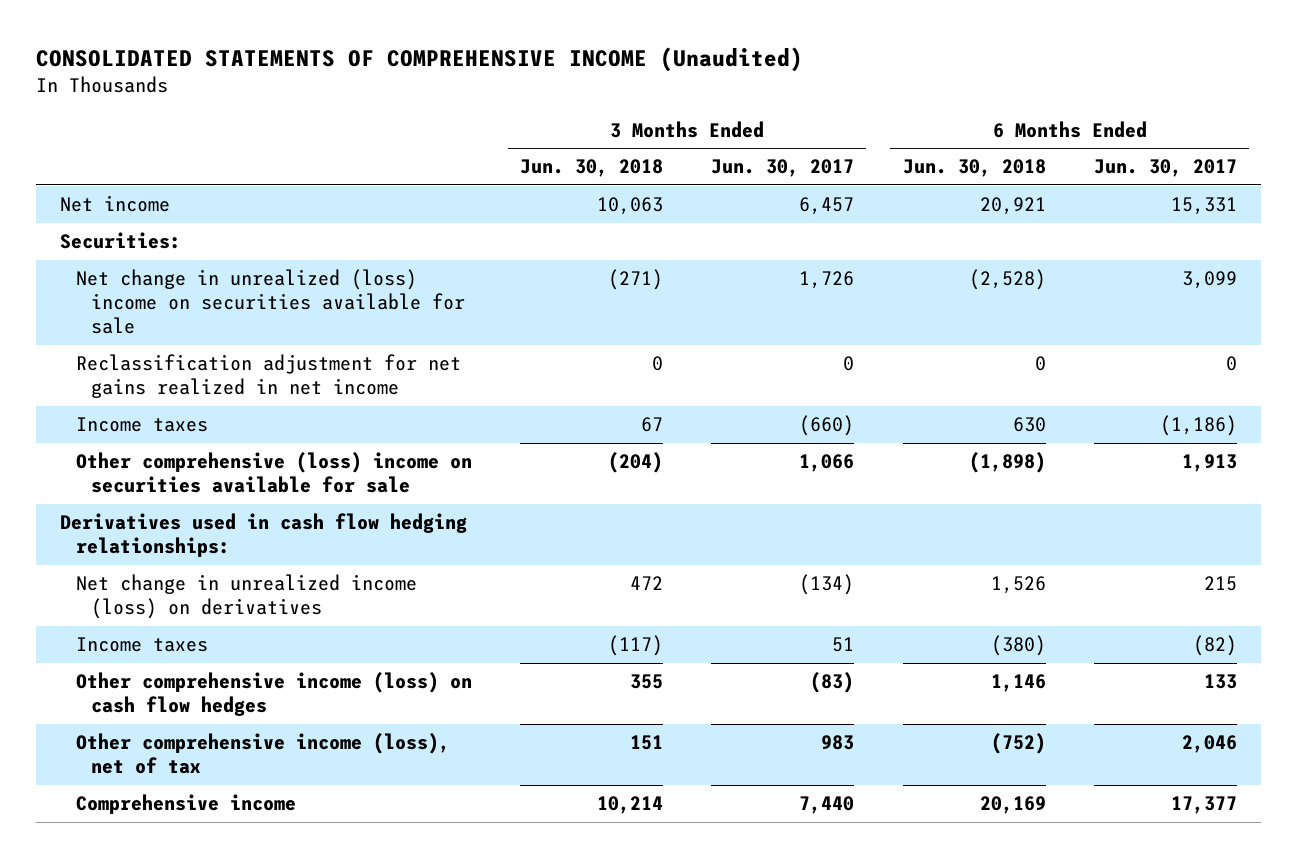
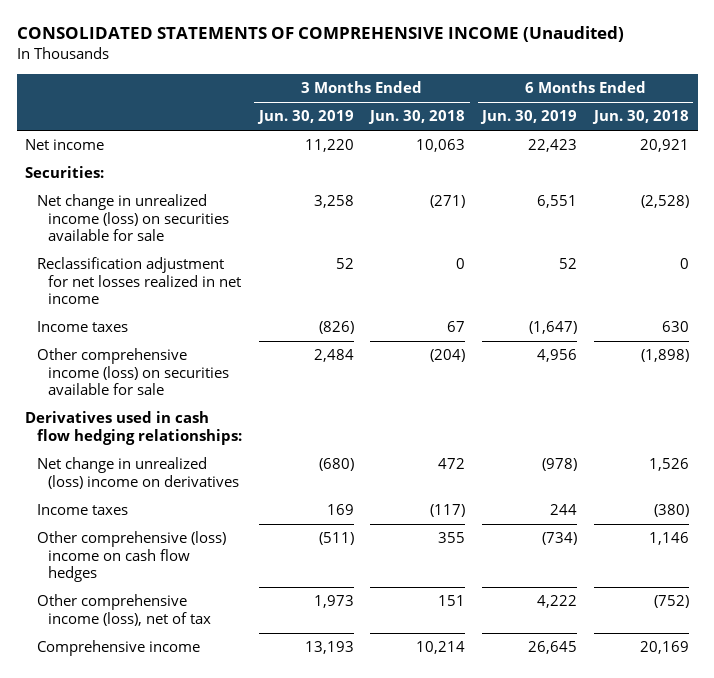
- | 3 Months Ended Jun. 30, 2018 | 3 Months Ended Jun. 30, 2017 | 6 Months Ended Jun. 30, 2018 | 6 Months Ended Jun. 30, 2017
+ | 3 Months Ended Jun. 30, 2019 | 3 Months Ended Jun. 30, 2018 | 6 Months Ended Jun. 30, 2019 | 6 Months Ended Jun. 30, 2018
- Net change in unrealized (loss) income on securities available for sale | (271) | 1,726 | (2,528) | 3,099
- Reclassification adjustment for net gains realized in net income | 0 | 0 | 0 | 0
+ Net change in unrealized income (loss) on securities available for sale | 3,258 | (271) | 6,551 | (2,528)
+ Reclassification adjustment for net losses realized in net income | 52 | 0 | 52 | 0
- Other comprehensive (loss) income on securities available for sale | (204) | 1,066 | (1,898) | 1,913
+ Other comprehensive income (loss) on securities available for sale | 2,484 | (204) | 4,956 | (1,898)
- Net change in unrealized income (loss) on derivatives | 472 | (134) | 1,526 | 215
+ Net change in unrealized (loss) income on derivatives | (680) | 472 | (978) | 1,526
- Other comprehensive income (loss) on cash flow hedges | 355 | (83) | 1,146 | 133
+ Other comprehensive (loss) income on cash flow hedges | (511) | 355 | (734) | 1,146

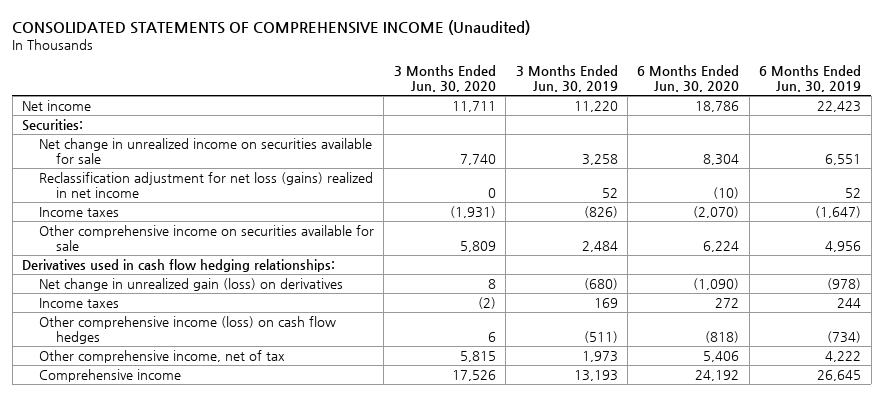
- | 3 Months Ended Jun. 30, 2019 | 3 Months Ended Jun. 30, 2018 | 6 Months Ended Jun. 30, 2019 | 6 Months Ended Jun. 30, 2018
+ | 3 Months Ended Jun. 30, 2020 | 3 Months Ended Jun. 30, 2019 | 6 Months Ended Jun. 30, 2020 | 6 Months Ended Jun. 30, 2019
- Net change in unrealized income (loss) on securities available for sale | 3,258 | (271) | 6,551 | (2,528)
- Reclassification adjustment for net losses realized in net income | 52 | 0 | 52 | 0
+ Net change in unrealized income on securities available for sale | 7,740 | 3,258 | 8,304 | 6,551
+ Reclassification adjustment for net loss (gains) realized in net income | 0 | 52 | (10) | 52
- Other comprehensive income (loss) on securities available for sale | 2,484 | (204) | 4,956 | (1,898)
+ Other comprehensive income on securities available for sale | 5,809 | 2,484 | 6,224 | 4,956
- Net change in unrealized (loss) income on derivatives | (680) | 472 | (978) | 1,526
+ Net change in unrealized gain (loss) on derivatives | 8 | (680) | (1,090) | (978)
- Other comprehensive (loss) income on cash flow hedges | (511) | 355 | (734) | 1,146
- Other comprehensive income (loss), net of tax | 1,973 | 151 | 4,222 | (752)
+ Other comprehensive income (loss) on cash flow hedges | 6 | (511) | (818) | (734)
+ Other comprehensive income, net of tax | 5,815 | 1,973 | 5,406 | 4,222

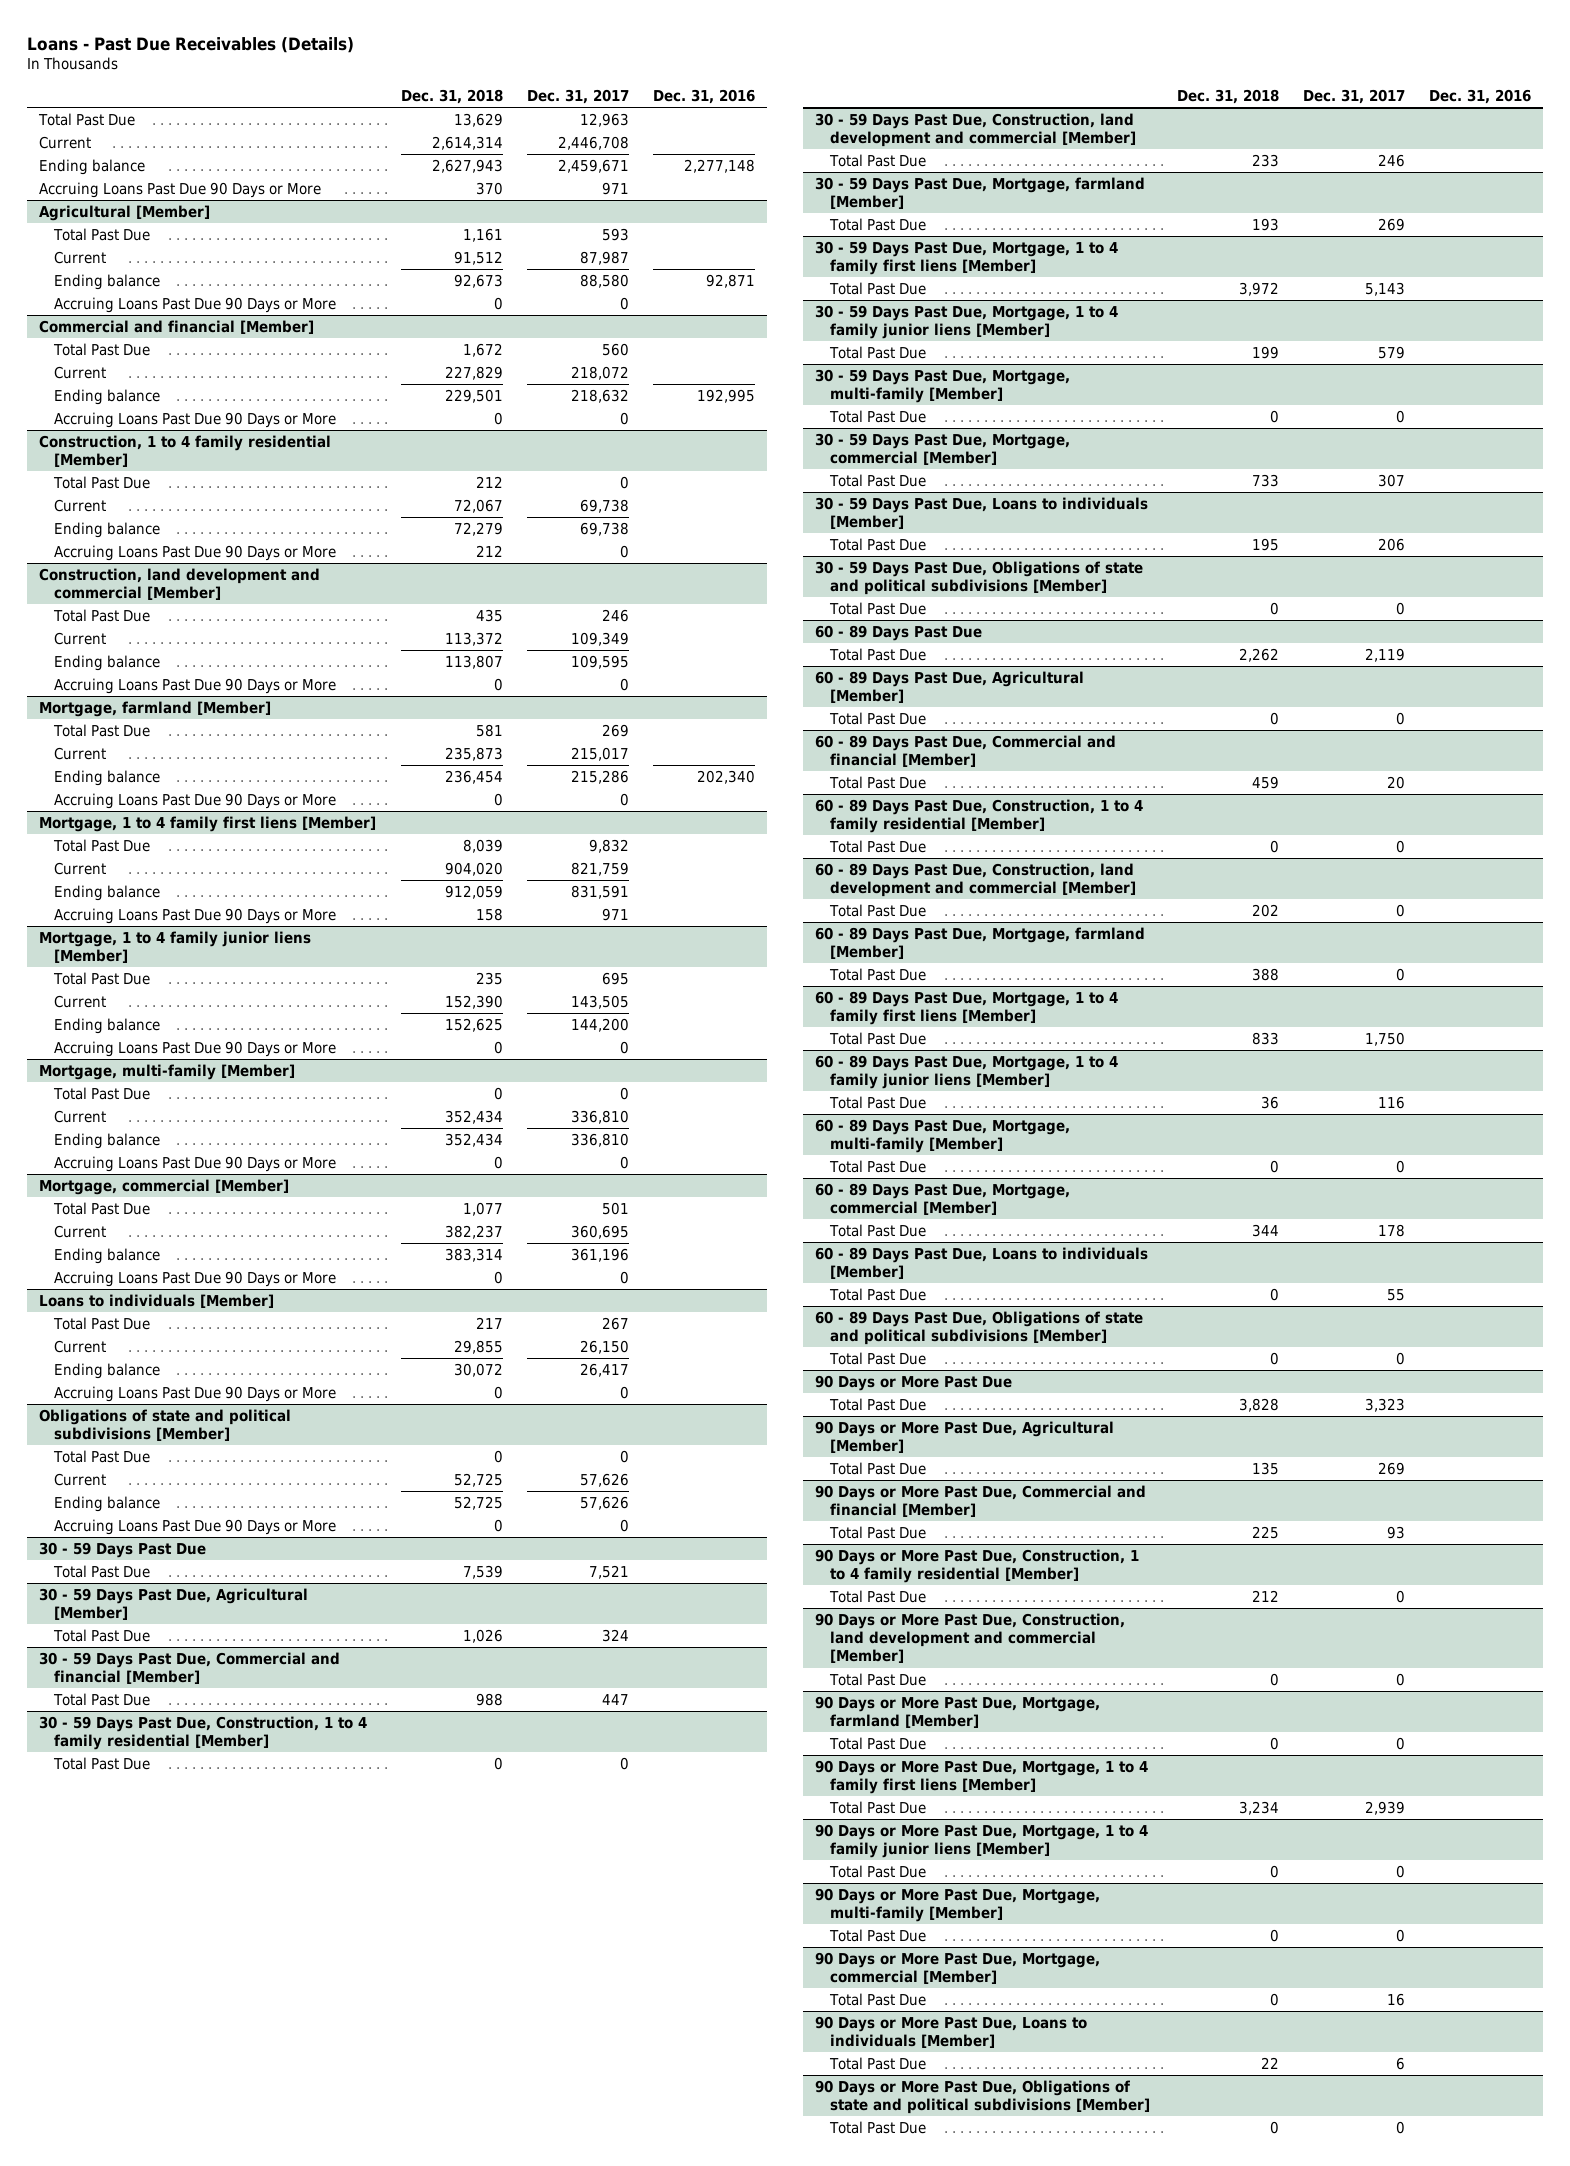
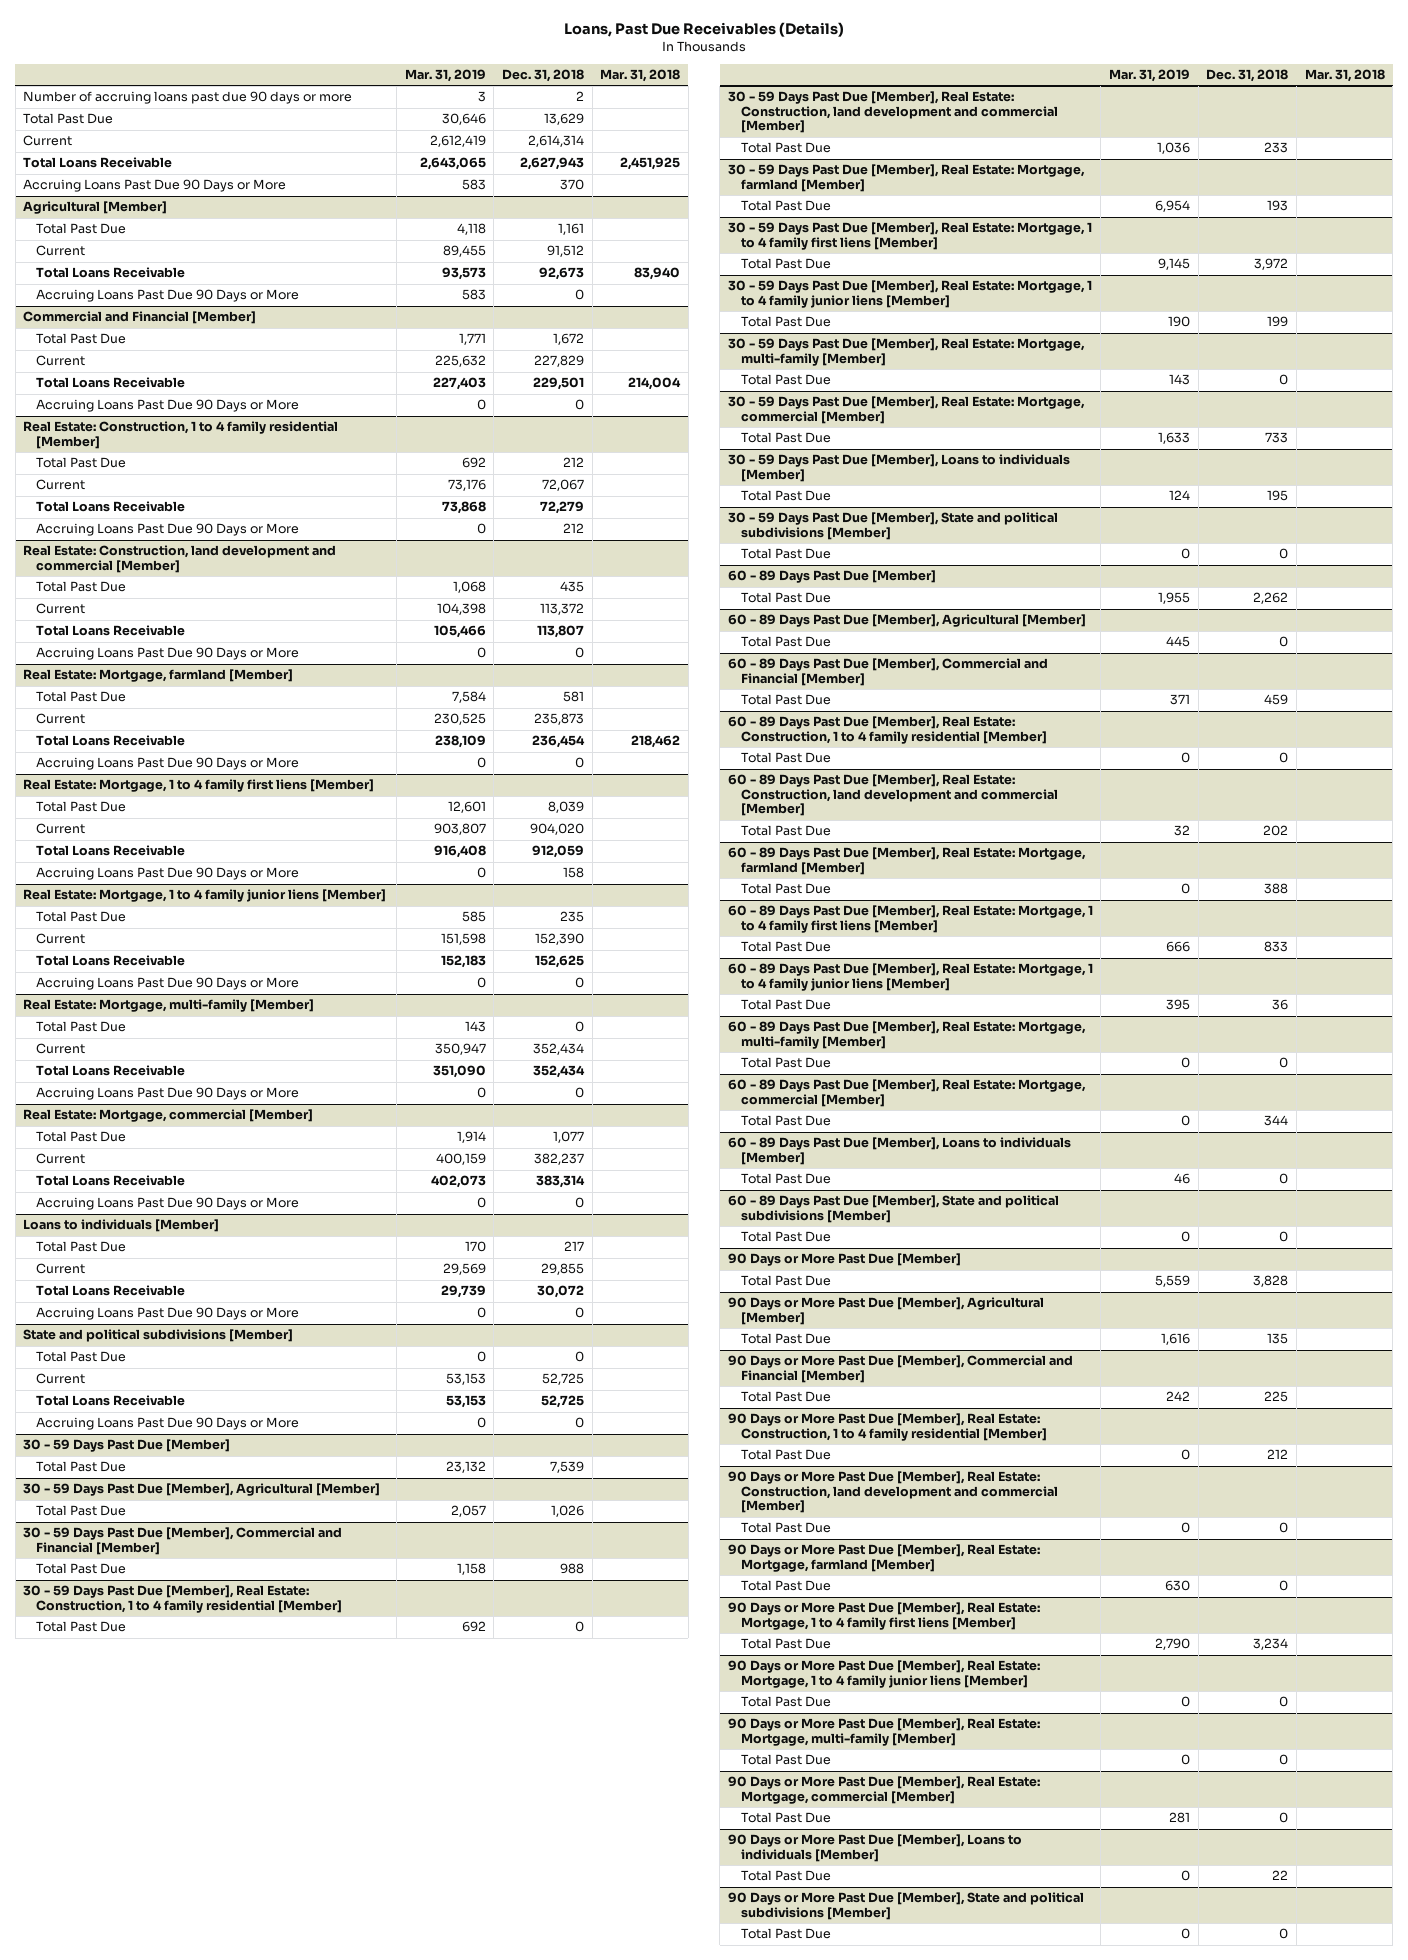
- Loans - Past Due Receivables (Details)
+ Loans, Past Due Receivables (Details)
- | Dec. 31, 2018 | Dec. 31, 2017 | Dec. 31, 2016
+ | Mar. 31, 2019 | Dec. 31, 2018 | Mar. 31, 2018
+ Number of accruing loans past due 90 days or more | 3 | 2 |
- Ending balance | 2,627,943 | 2,459,671 | 2,277,148
+ Total Loans Receivable | 2,643,065 | 2,627,943 | 2,451,925
@ Agricultural [Member]
- Ending balance | 92,673 | 88,580 | 92,871
+ Total Loans Receivable | 93,573 | 92,673 | 83,940
- Commercial and financial [Member]
+ Commercial and Financial [Member]
- Ending balance | 229,501 | 218,632 | 192,995
+ Total Loans Receivable | 227,403 | 229,501 | 214,004
- Construction, 1 to 4 family residential [Member]
+ Real Estate: Construction, 1 to 4 family residential [Member]
- Ending balance | 72,279 | 69,738 |
+ Total Loans Receivable | 73,868 | 72,279 |
- Construction, land development and commercial [Member]
+ Real Estate: Construction, land development and commercial [Member]
- Ending balance | 113,807 | 109,595 |
+ Total Loans Receivable | 105,466 | 113,807 |
- Mortgage, farmland [Member]
+ Real Estate: Mortgage, farmland [Member]
- Ending balance | 236,454 | 215,286 | 202,340
+ Total Loans Receivable | 238,109 | 236,454 | 218,462
- Mortgage, 1 to 4 family first liens [Member]
+ Real Estate: Mortgage, 1 to 4 family first liens [Member]
- Ending balance | 912,059 | 831,591 |
+ Total Loans Receivable | 916,408 | 912,059 |
- Mortgage, 1 to 4 family junior liens [Member]
+ Real Estate: Mortgage, 1 to 4 family junior liens [Member]
- Ending balance | 152,625 | 144,200 |
+ Total Loans Receivable | 152,183 | 152,625 |
- Mortgage, multi-family [Member]
+ Real Estate: Mortgage, multi-family [Member]
- Ending balance | 352,434 | 336,810 |
+ Total Loans Receivable | 351,090 | 352,434 |
- Mortgage, commercial [Member]
+ Real Estate: Mortgage, commercial [Member]
- Ending balance | 383,314 | 361,196 |
+ Total Loans Receivable | 402,073 | 383,314 |
@ Loans to individuals [Member]
- Ending balance | 30,072 | 26,417 |
+ Total Loans Receivable | 29,739 | 30,072 |
- Obligations of state and political subdivisions [Member]
+ State and political subdivisions [Member]
- Ending balance | 52,725 | 57,626 |
+ Total Loans Receivable | 53,153 | 52,725 |
- 30 - 59 Days Past Due
+ 30 - 59 Days Past Due [Member]
- 30 - 59 Days Past Due, Agricultural [Member]
+ 30 - 59 Days Past Due [Member], Agricultural [Member]
- 30 - 59 Days Past Due, Commercial and financial [Member]
+ 30 - 59 Days Past Due [Member], Commercial and Financial [Member]
- 30 - 59 Days Past Due, Construction, 1 to 4 family residential [Member]
+ 30 - 59 Days Past Due [Member], Real Estate: Construction, 1 to 4 family residential [Member]
- 30 - 59 Days Past Due, Construction, land development and commercial [Member]
+ 30 - 59 Days Past Due [Member], Real Estate: Construction, land development and commercial [Member]
- 30 - 59 Days Past Due, Mortgage, farmland [Member]
+ 30 - 59 Days Past Due [Member], Real Estate: Mortgage, farmland [Member]
- 30 - 59 Days Past Due, Mortgage, 1 to 4 family first liens [Member]
+ 30 - 59 Days Past Due [Member], Real Estate: Mortgage, 1 to 4 family first liens [Member]
- 30 - 59 Days Past Due, Mortgage, 1 to 4 family junior liens [Member]
+ 30 - 59 Days Past Due [Member], Real Estate: Mortgage, 1 to 4 family junior liens [Member]
- 30 - 59 Days Past Due, Mortgage, multi-family [Member]
+ 30 - 59 Days Past Due [Member], Real Estate: Mortgage, multi-family [Member]
- 30 - 59 Days Past Due, Mortgage, commercial [Member]
+ 30 - 59 Days Past Due [Member], Real Estate: Mortgage, commercial [Member]
- 30 - 59 Days Past Due, Loans to individuals [Member]
+ 30 - 59 Days Past Due [Member], Loans to individuals [Member]
- 30 - 59 Days Past Due, Obligations of state and political subdivisions [Member]
+ 30 - 59 Days Past Due [Member], State and political subdivisions [Member]
- 60 - 89 Days Past Due
+ 60 - 89 Days Past Due [Member]
- 60 - 89 Days Past Due, Agricultural [Member]
+ 60 - 89 Days Past Due [Member], Agricultural [Member]
- 60 - 89 Days Past Due, Commercial and financial [Member]
+ 60 - 89 Days Past Due [Member], Commercial and Financial [Member]
- 60 - 89 Days Past Due, Construction, 1 to 4 family residential [Member]
+ 60 - 89 Days Past Due [Member], Real Estate: Construction, 1 to 4 family residential [Member]
- 60 - 89 Days Past Due, Construction, land development and commercial [Member]
+ 60 - 89 Days Past Due [Member], Real Estate: Construction, land development and commercial [Member]
- 60 - 89 Days Past Due, Mortgage, farmland [Member]
+ 60 - 89 Days Past Due [Member], Real Estate: Mortgage, farmland [Member]
- 60 - 89 Days Past Due, Mortgage, 1 to 4 family first liens [Member]
+ 60 - 89 Days Past Due [Member], Real Estate: Mortgage, 1 to 4 family first liens [Member]
- 60 - 89 Days Past Due, Mortgage, 1 to 4 family junior liens [Member]
+ 60 - 89 Days Past Due [Member], Real Estate: Mortgage, 1 to 4 family junior liens [Member]
- 60 - 89 Days Past Due, Mortgage, multi-family [Member]
+ 60 - 89 Days Past Due [Member], Real Estate: Mortgage, multi-family [Member]
- 60 - 89 Days Past Due, Mortgage, commercial [Member]
+ 60 - 89 Days Past Due [Member], Real Estate: Mortgage, commercial [Member]
- 60 - 89 Days Past Due, Loans to individuals [Member]
+ 60 - 89 Days Past Due [Member], Loans to individuals [Member]
- 60 - 89 Days Past Due, Obligations of state and political subdivisions [Member]
+ 60 - 89 Days Past Due [Member], State and political subdivisions [Member]
- 90 Days or More Past Due
+ 90 Days or More Past Due [Member]
- 90 Days or More Past Due, Agricultural [Member]
+ 90 Days or More Past Due [Member], Agricultural [Member]
- 90 Days or More Past Due, Commercial and financial [Member]
+ 90 Days or More Past Due [Member], Commercial and Financial [Member]
- 90 Days or More Past Due, Construction, 1 to 4 family residential [Member]
+ 90 Days or More Past Due [Member], Real Estate: Construction, 1 to 4 family residential [Member]
- 90 Days or More Past Due, Construction, land development and commercial [Member]
+ 90 Days or More Past Due [Member], Real Estate: Construction, land development and commercial [Member]
- 90 Days or More Past Due, Mortgage, farmland [Member]
+ 90 Days or More Past Due [Member], Real Estate: Mortgage, farmland [Member]
- 90 Days or More Past Due, Mortgage, 1 to 4 family first liens [Member]
+ 90 Days or More Past Due [Member], Real Estate: Mortgage, 1 to 4 family first liens [Member]
- 90 Days or More Past Due, Mortgage, 1 to 4 family junior liens [Member]
+ 90 Days or More Past Due [Member], Real Estate: Mortgage, 1 to 4 family junior liens [Member]
- 90 Days or More Past Due, Mortgage, multi-family [Member]
+ 90 Days or More Past Due [Member], Real Estate: Mortgage, multi-family [Member]
- 90 Days or More Past Due, Mortgage, commercial [Member]
+ 90 Days or More Past Due [Member], Real Estate: Mortgage, commercial [Member]
- 90 Days or More Past Due, Loans to individuals [Member]
+ 90 Days or More Past Due [Member], Loans to individuals [Member]
- 90 Days or More Past Due, Obligations of state and political subdivisions [Member]
+ 90 Days or More Past Due [Member], State and political subdivisions [Member]

